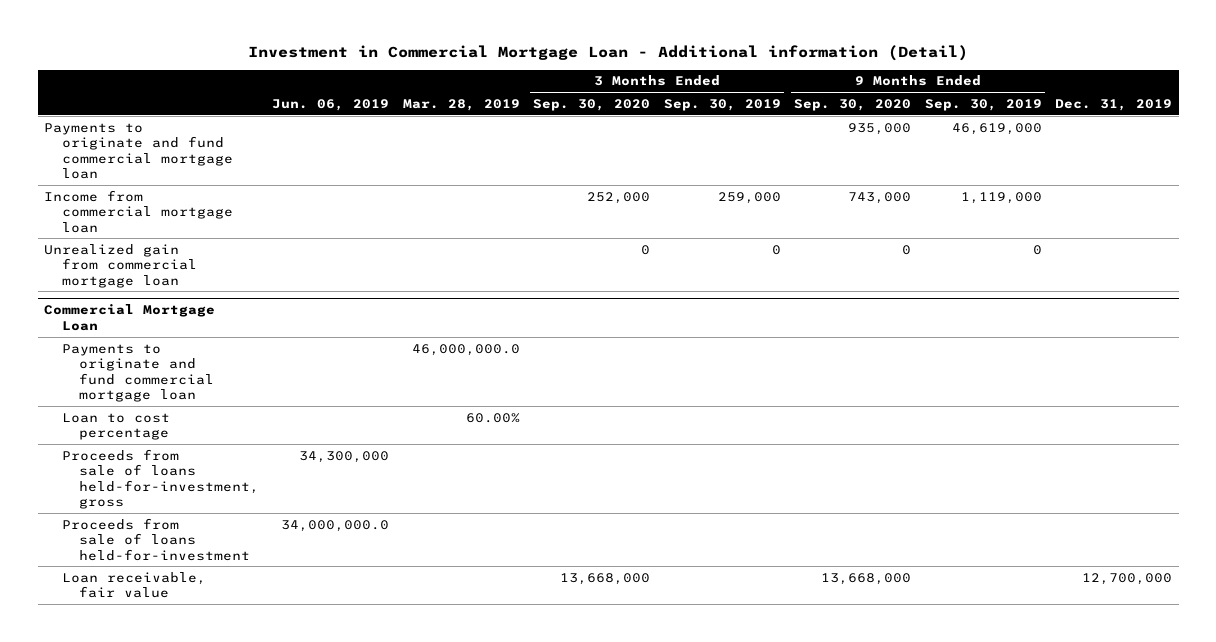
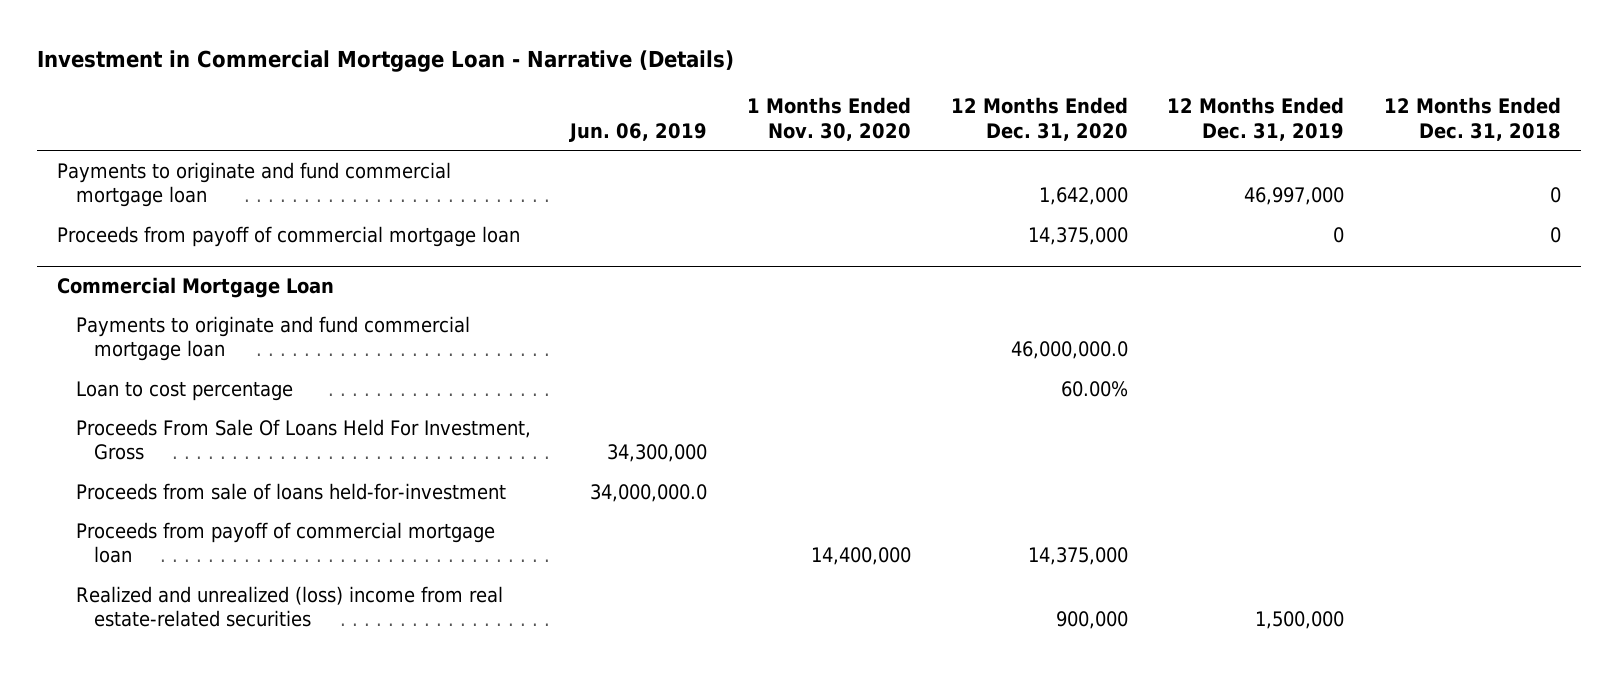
- Investment in Commercial Mortgage Loan - Additional information (Detail)
+ Investment in Commercial Mortgage Loan - Narrative (Details)
- | Jun. 06, 2019 | Mar. 28, 2019 | 3 Months Ended Sep. 30, 2020 | 3 Months Ended Sep. 30, 2019 | 9 Months Ended Sep. 30, 2020 | 9 Months Ended Sep. 30, 2019 | Dec. 31, 2019
+ | Jun. 06, 2019 | 1 Months Ended Nov. 30, 2020 | 12 Months Ended Dec. 31, 2020 | 12 Months Ended Dec. 31, 2019 | 12 Months Ended Dec. 31, 2018
- Income from commercial mortgage loan | | | 252,000 | 259,000 | 743,000 | 1,119,000 |
- Unrealized gain from commercial mortgage loan | | | 0 | 0 | 0 | 0 |
+ Proceeds from payoff of commercial mortgage loan | | | 14,375,000 | 0 | 0
@ Commercial Mortgage Loan
- Proceeds from sale of loans held-for-investment, gross | 34,300,000 | | | | | |
+ Proceeds From Sale Of Loans Held For Investment, Gross | 34,300,000 | | | |
- Loan receivable, fair value | | | 13,668,000 | | 13,668,000 | | 12,700,000
+ Proceeds from payoff of commercial mortgage loan | | 14,400,000 | 14,375,000 | |
+ Realized and unrealized (loss) income from real estate-related securities | | | 900,000 | 1,500,000 |

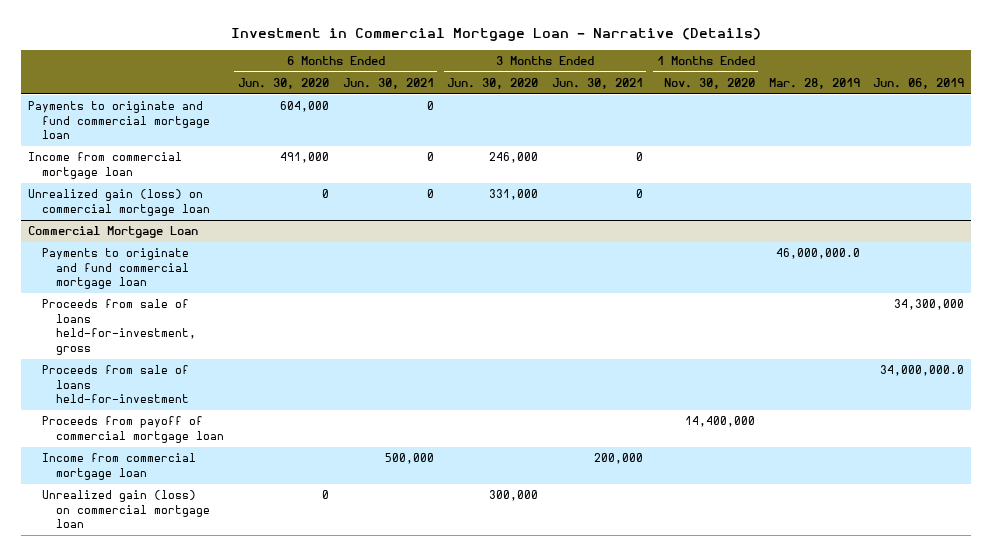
- | Jun. 06, 2019 | 1 Months Ended Nov. 30, 2020 | 12 Months Ended Dec. 31, 2020 | 12 Months Ended Dec. 31, 2019 | 12 Months Ended Dec. 31, 2018
+ | 6 Months Ended Jun. 30, 2020 | 6 Months Ended Jun. 30, 2021 | 3 Months Ended Jun. 30, 2020 | 3 Months Ended Jun. 30, 2021 | 1 Months Ended Nov. 30, 2020 | Mar. 28, 2019 | Jun. 06, 2019
- Proceeds from payoff of commercial mortgage loan | | | 14,375,000 | 0 | 0
+ Income from commercial mortgage loan | 491,000 | 0 | 246,000 | 0 | | |
+ Unrealized gain (loss) on commercial mortgage loan | 0 | 0 | 331,000 | 0 | | |
@ Commercial Mortgage Loan
- Loan to cost percentage | | | 60.00% | |
- Proceeds From Sale Of Loans Held For Investment, Gross | 34,300,000 | | | |
+ Proceeds from sale of loans held-for-investment, gross | | | | | | | 34,300,000
- Realized and unrealized (loss) income from real estate-related securities | | | 900,000 | 1,500,000 |
+ Income from commercial mortgage loan | | 500,000 | | 200,000 | | |
+ Unrealized gain (loss) on commercial mortgage loan | 0 | | 300,000 | | | |

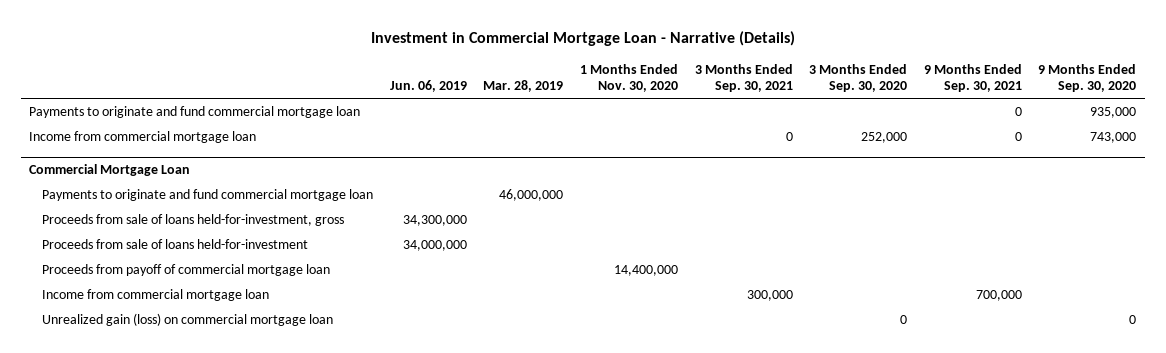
- | 6 Months Ended Jun. 30, 2020 | 6 Months Ended Jun. 30, 2021 | 3 Months Ended Jun. 30, 2020 | 3 Months Ended Jun. 30, 2021 | 1 Months Ended Nov. 30, 2020 | Mar. 28, 2019 | Jun. 06, 2019
+ | Jun. 06, 2019 | Mar. 28, 2019 | 1 Months Ended Nov. 30, 2020 | 3 Months Ended Sep. 30, 2021 | 3 Months Ended Sep. 30, 2020 | 9 Months Ended Sep. 30, 2021 | 9 Months Ended Sep. 30, 2020
- Unrealized gain (loss) on commercial mortgage loan | 0 | 0 | 331,000 | 0 | | |
@ Commercial Mortgage Loan
- Payments to originate and fund commercial mortgage loan | | | | | | 46,000,000.0 |
+ Payments to originate and fund commercial mortgage loan | | 46,000,000 | | | | |
- Proceeds from sale of loans held-for-investment | | | | | | | 34,000,000.0
+ Proceeds from sale of loans held-for-investment | 34,000,000 | | | | | |

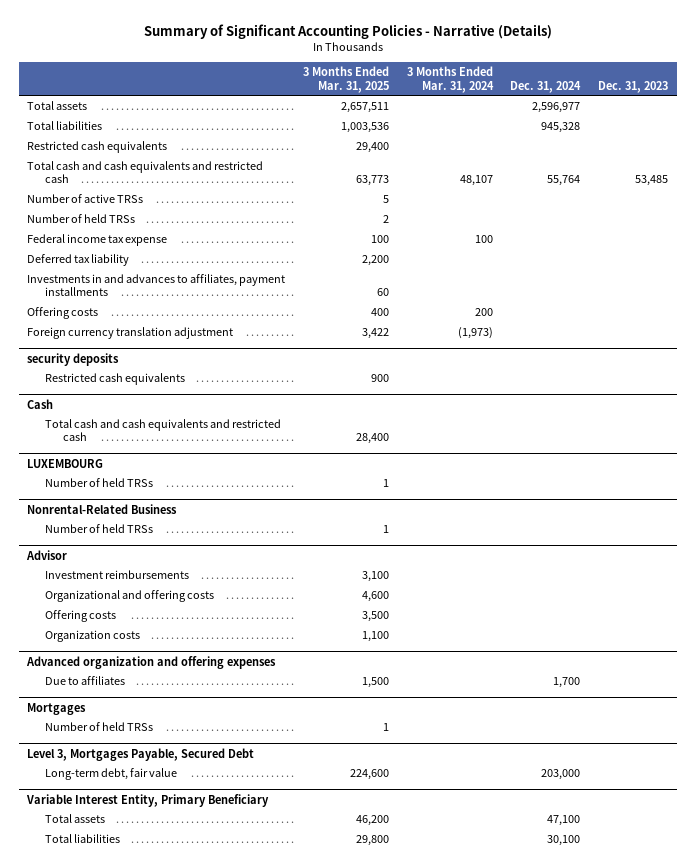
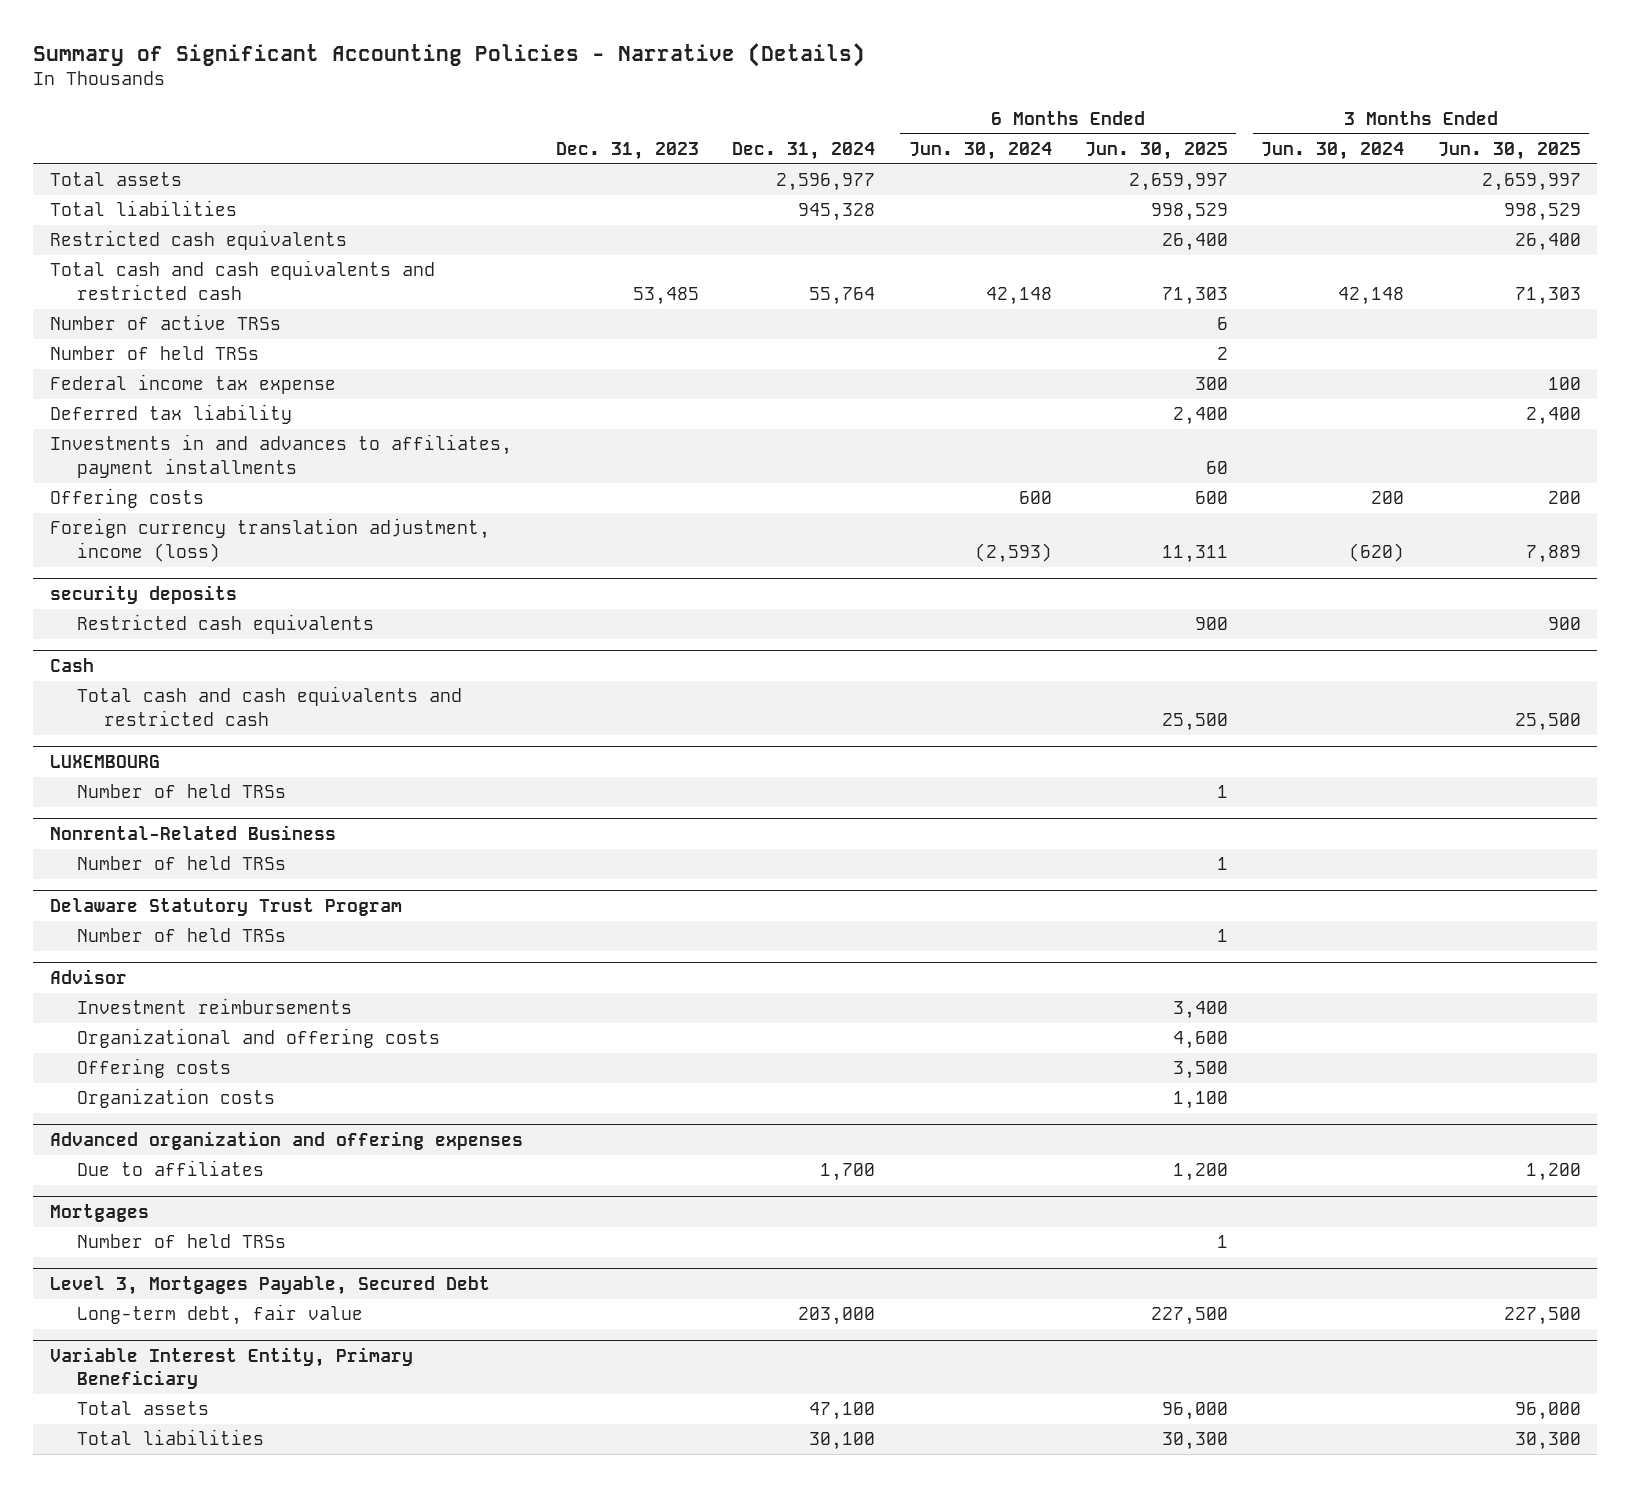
- | 3 Months Ended Mar. 31, 2025 | 3 Months Ended Mar. 31, 2024 | Dec. 31, 2024 | Dec. 31, 2023
+ | Dec. 31, 2023 | Dec. 31, 2024 | 6 Months Ended Jun. 30, 2024 | 6 Months Ended Jun. 30, 2025 | 3 Months Ended Jun. 30, 2024 | 3 Months Ended Jun. 30, 2025
- Foreign currency translation adjustment | 3,422 | (1,973) | |
+ Foreign currency translation adjustment, income (loss) | | | (2,593) | 11,311 | (620) | 7,889
+ Delaware Statutory Trust Program
+ Number of held TRSs | | | | 1 | |

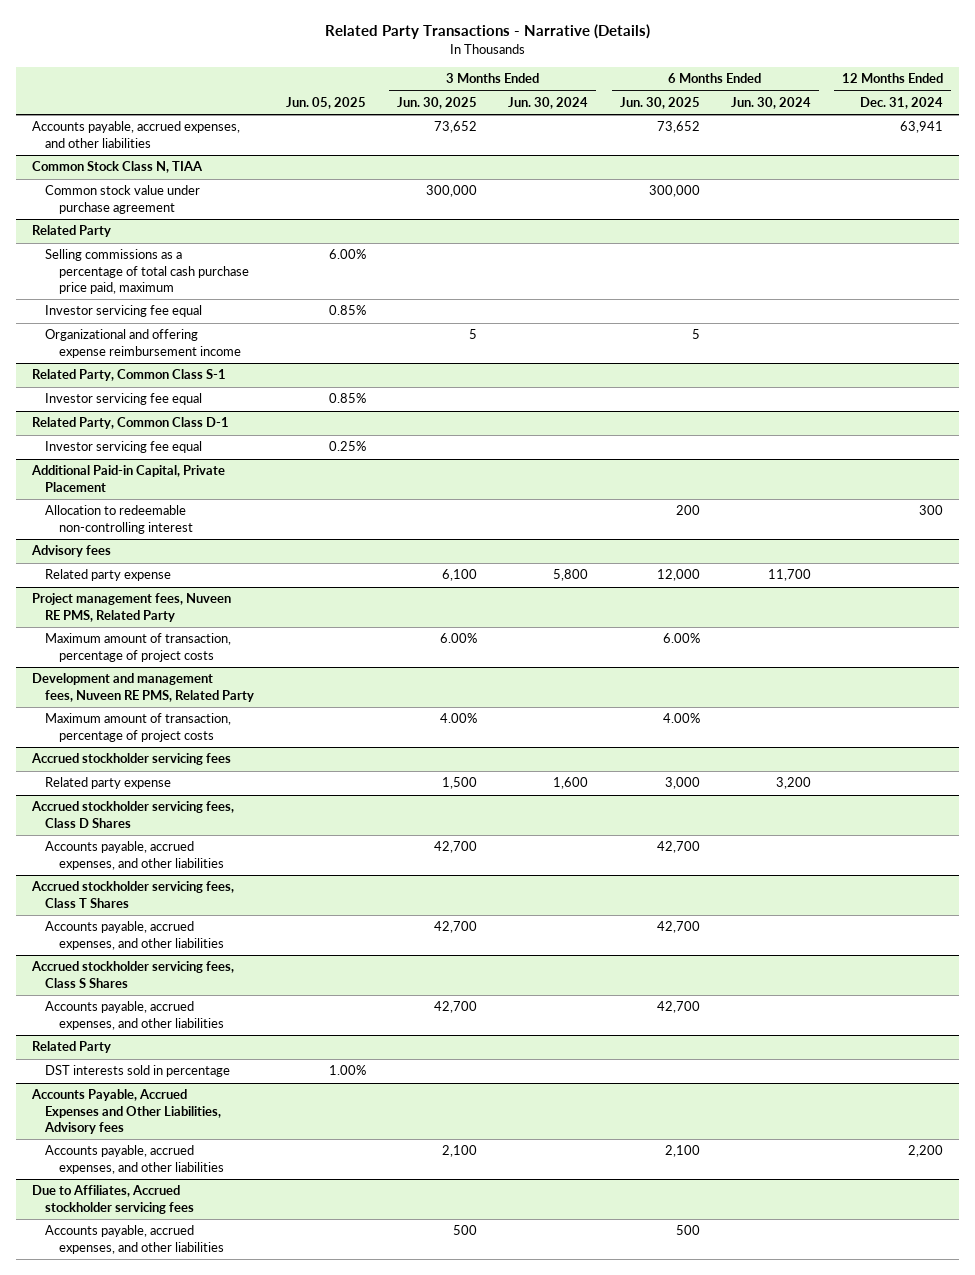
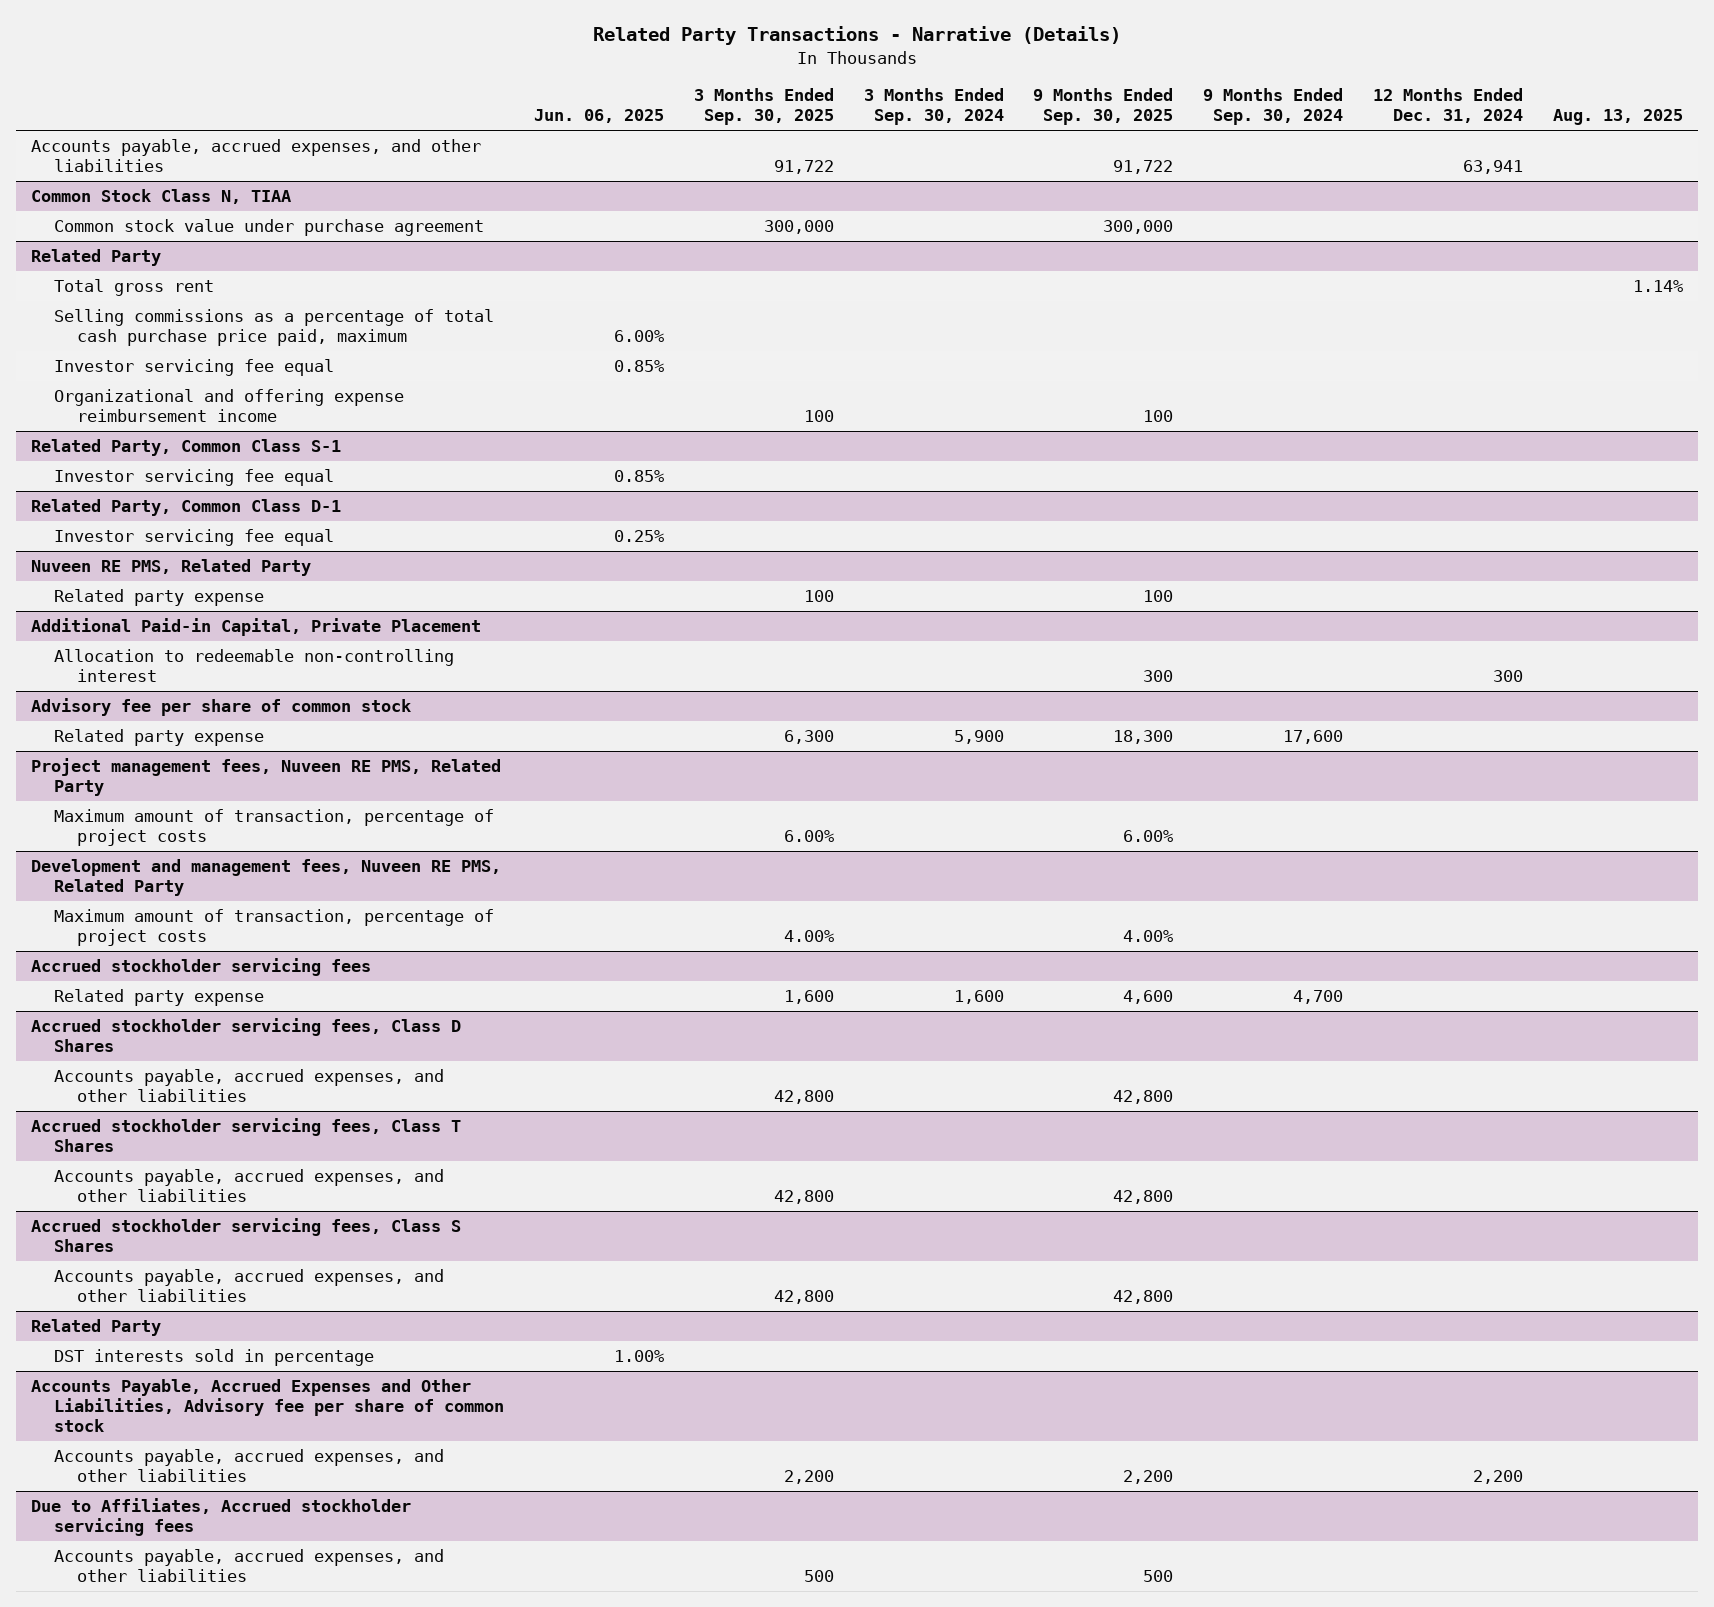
- | Jun. 05, 2025 | 3 Months Ended Jun. 30, 2025 | 3 Months Ended Jun. 30, 2024 | 6 Months Ended Jun. 30, 2025 | 6 Months Ended Jun. 30, 2024 | 12 Months Ended Dec. 31, 2024
+ | Jun. 06, 2025 | 3 Months Ended Sep. 30, 2025 | 3 Months Ended Sep. 30, 2024 | 9 Months Ended Sep. 30, 2025 | 9 Months Ended Sep. 30, 2024 | 12 Months Ended Dec. 31, 2024 | Aug. 13, 2025
@ Related Party
+ Total gross rent | | | | | | | 1.14%
+ Nuveen RE PMS, Related Party
+ Related party expense | | 100 | | 100 | | |
- Advisory fees
+ Advisory fee per share of common stock
- Accounts Payable, Accrued Expenses and Other Liabilities, Advisory fees
+ Accounts Payable, Accrued Expenses and Other Liabilities, Advisory fee per share of common stock

